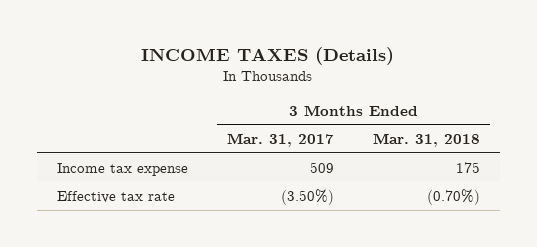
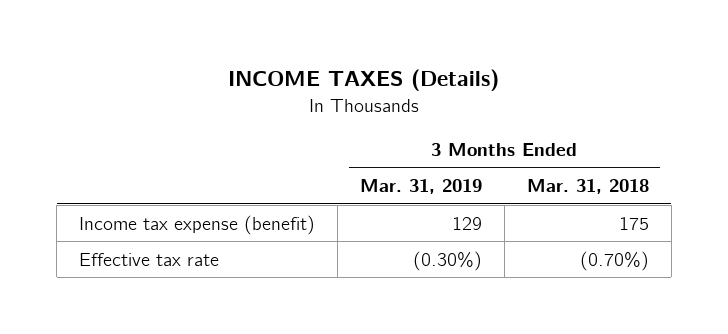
- | 3 Months Ended Mar. 31, 2017 | 3 Months Ended Mar. 31, 2018
+ | 3 Months Ended Mar. 31, 2019 | 3 Months Ended Mar. 31, 2018
- Income tax expense | 509 | 175
+ Income tax expense (benefit) | 129 | 175

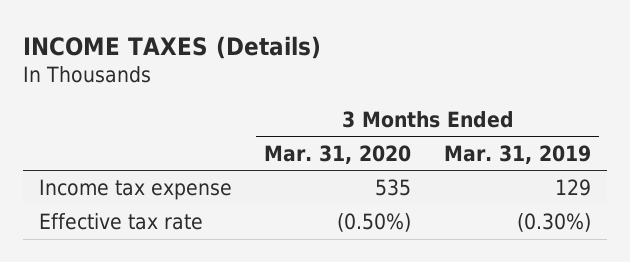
- | 3 Months Ended Mar. 31, 2019 | 3 Months Ended Mar. 31, 2018
+ | 3 Months Ended Mar. 31, 2020 | 3 Months Ended Mar. 31, 2019
- Income tax expense (benefit) | 129 | 175
+ Income tax expense | 535 | 129

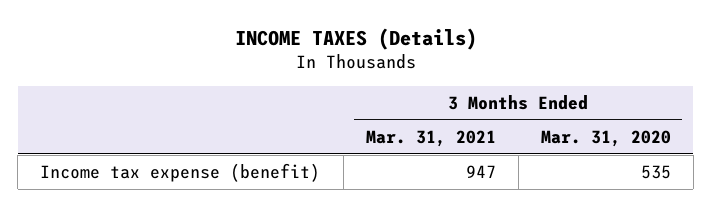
- | 3 Months Ended Mar. 31, 2020 | 3 Months Ended Mar. 31, 2019
+ | 3 Months Ended Mar. 31, 2021 | 3 Months Ended Mar. 31, 2020
- Income tax expense | 535 | 129
- Effective tax rate | (0.50%) | (0.30%)
+ Income tax expense (benefit) | 947 | 535

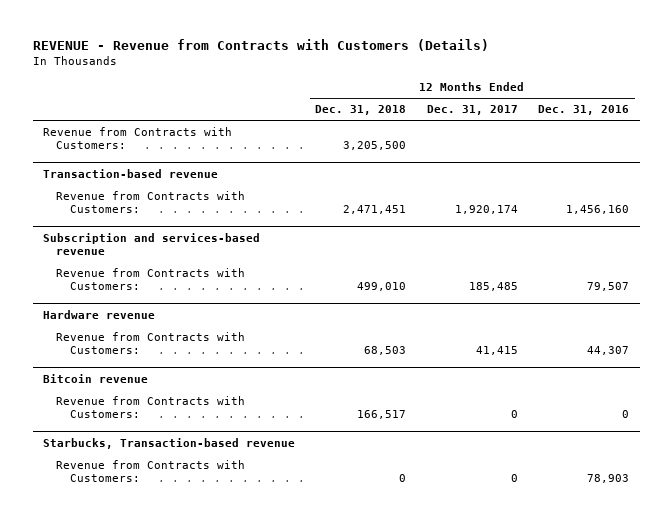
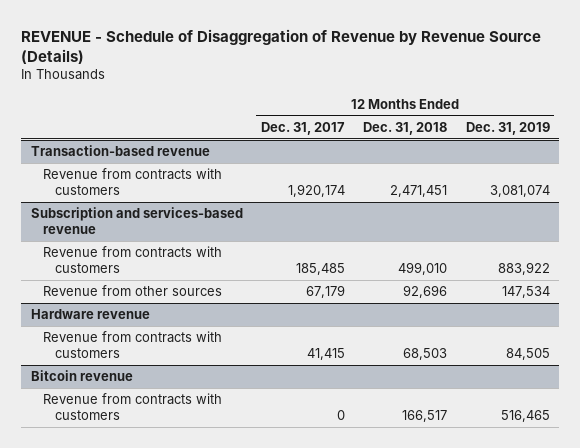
- REVENUE - Revenue from Contracts with Customers (Details)
+ REVENUE - Schedule of Disaggregation of Revenue by Revenue Source (Details)
- | 12 Months Ended Dec. 31, 2018 | 12 Months Ended Dec. 31, 2017 | 12 Months Ended Dec. 31, 2016
+ | 12 Months Ended Dec. 31, 2017 | 12 Months Ended Dec. 31, 2018 | 12 Months Ended Dec. 31, 2019
- Revenue from Contracts with Customers: | 3,205,500 | |
@ Transaction-based revenue
- Revenue from Contracts with Customers: | 2,471,451 | 1,920,174 | 1,456,160
+ Revenue from contracts with customers | 1,920,174 | 2,471,451 | 3,081,074
@ Subscription and services-based revenue
- Revenue from Contracts with Customers: | 499,010 | 185,485 | 79,507
+ Revenue from contracts with customers | 185,485 | 499,010 | 883,922
+ Revenue from other sources | 67,179 | 92,696 | 147,534
@ Hardware revenue
- Revenue from Contracts with Customers: | 68,503 | 41,415 | 44,307
+ Revenue from contracts with customers | 41,415 | 68,503 | 84,505
@ Bitcoin revenue
- Revenue from Contracts with Customers: | 166,517 | 0 | 0
- Starbucks, Transaction-based revenue
- Revenue from Contracts with Customers: | 0 | 0 | 78,903
@ Bitcoin revenue
+ Revenue from contracts with customers | 0 | 166,517 | 516,465

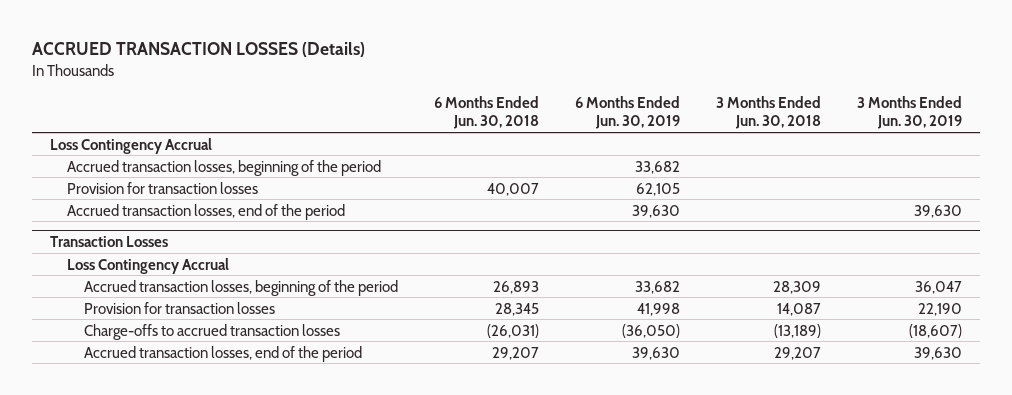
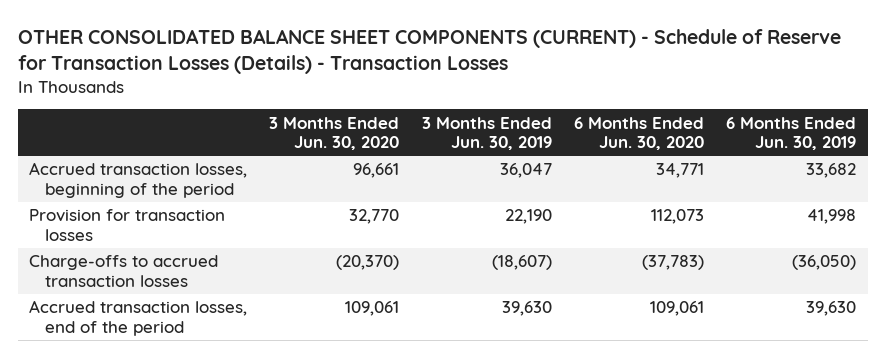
- ACCRUED TRANSACTION LOSSES (Details)
+ OTHER CONSOLIDATED BALANCE SHEET COMPONENTS (CURRENT) - Schedule of Reserve for Transaction Losses (Details) - Transaction Losses
- | 6 Months Ended Jun. 30, 2018 | 6 Months Ended Jun. 30, 2019 | 3 Months Ended Jun. 30, 2018 | 3 Months Ended Jun. 30, 2019
+ | 3 Months Ended Jun. 30, 2020 | 3 Months Ended Jun. 30, 2019 | 6 Months Ended Jun. 30, 2020 | 6 Months Ended Jun. 30, 2019
- Loss Contingency Accrual
- Accrued transaction losses, beginning of the period | | 33,682 | |
- Provision for transaction losses | 40,007 | 62,105 | |
- Accrued transaction losses, end of the period | | 39,630 | | 39,630
- Transaction Losses
- Loss Contingency Accrual

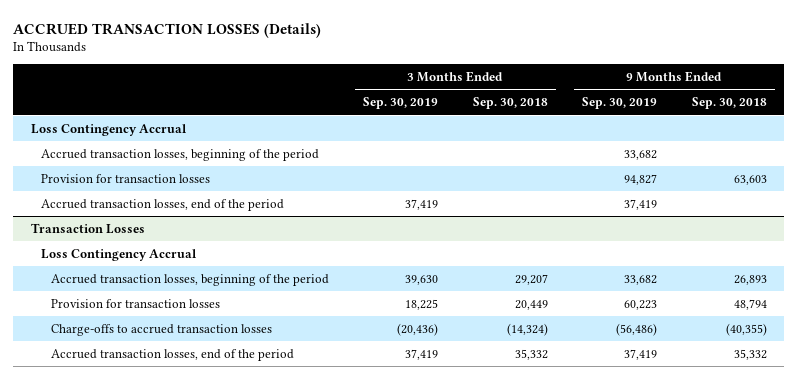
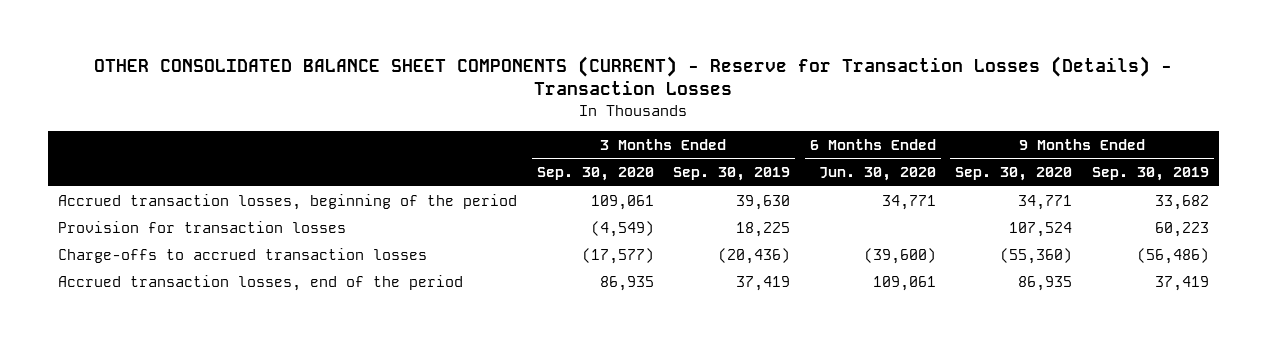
- ACCRUED TRANSACTION LOSSES (Details)
+ OTHER CONSOLIDATED BALANCE SHEET COMPONENTS (CURRENT) - Reserve for Transaction Losses (Details) - Transaction Losses
- | 3 Months Ended Sep. 30, 2019 | 3 Months Ended Sep. 30, 2018 | 9 Months Ended Sep. 30, 2019 | 9 Months Ended Sep. 30, 2018
+ | 3 Months Ended Sep. 30, 2020 | 3 Months Ended Sep. 30, 2019 | 6 Months Ended Jun. 30, 2020 | 9 Months Ended Sep. 30, 2020 | 9 Months Ended Sep. 30, 2019
- Loss Contingency Accrual
- Accrued transaction losses, beginning of the period | | | 33,682 |
- Provision for transaction losses | | | 94,827 | 63,603
- Accrued transaction losses, end of the period | 37,419 | | 37,419 |
- Transaction Losses
- Loss Contingency Accrual

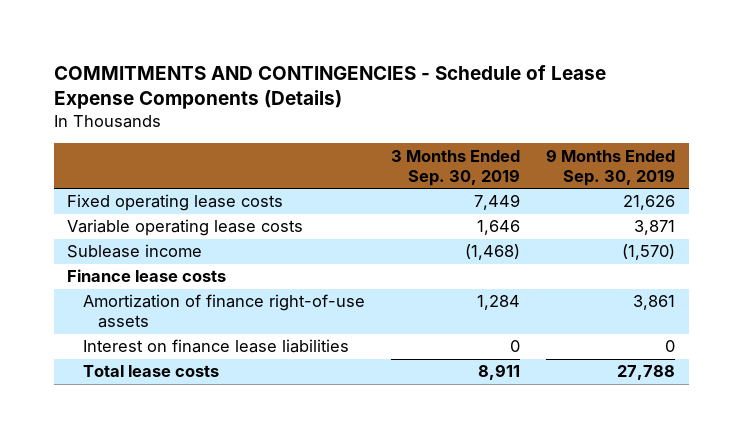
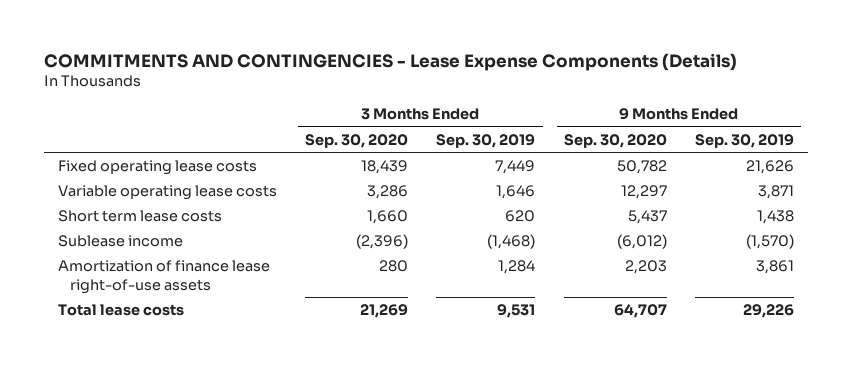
- COMMITMENTS AND CONTINGENCIES - Schedule of Lease Expense Components (Details)
+ COMMITMENTS AND CONTINGENCIES - Lease Expense Components (Details)
- | 3 Months Ended Sep. 30, 2019 | 9 Months Ended Sep. 30, 2019
+ | 3 Months Ended Sep. 30, 2020 | 3 Months Ended Sep. 30, 2019 | 9 Months Ended Sep. 30, 2020 | 9 Months Ended Sep. 30, 2019
+ Short term lease costs | 1,660 | 620 | 5,437 | 1,438
- Finance lease costs
- Amortization of finance right-of-use assets | 1,284 | 3,861
- Interest on finance lease liabilities | 0 | 0
- Total lease costs | 8,911 | 27,788
+ Amortization of finance lease right-of-use assets | 280 | 1,284 | 2,203 | 3,861
+ Total lease costs | 21,269 | 9,531 | 64,707 | 29,226

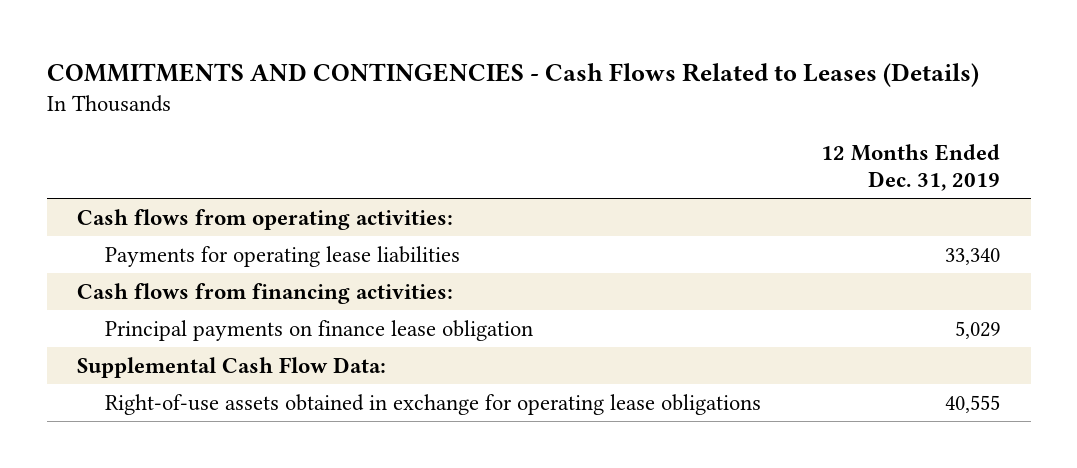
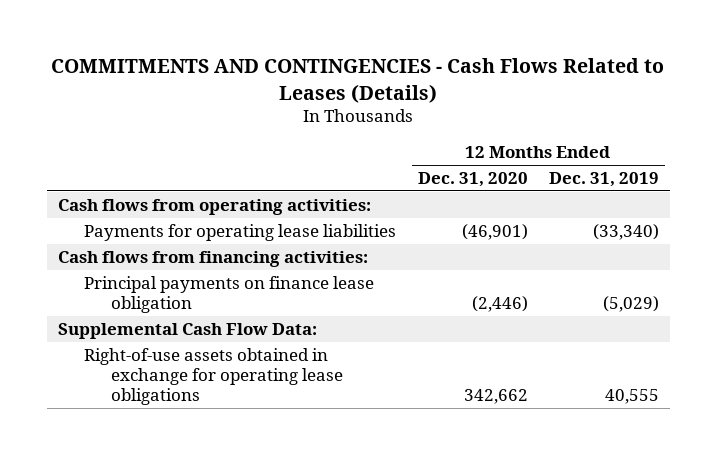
- | 12 Months Ended Dec. 31, 2019
+ | 12 Months Ended Dec. 31, 2020 | 12 Months Ended Dec. 31, 2019
- Payments for operating lease liabilities | 33,340
+ Payments for operating lease liabilities | (46,901) | (33,340)
- Principal payments on finance lease obligation | 5,029
+ Principal payments on finance lease obligation | (2,446) | (5,029)

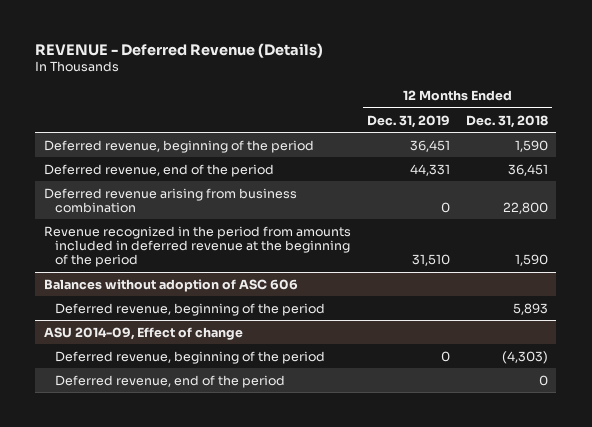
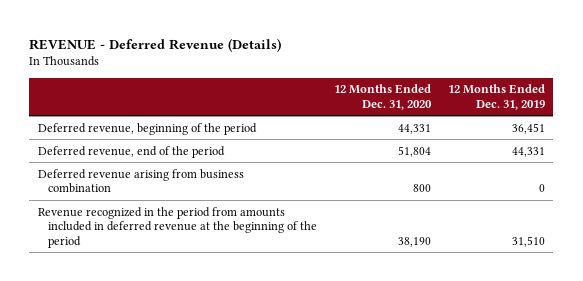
- | 12 Months Ended Dec. 31, 2019 | 12 Months Ended Dec. 31, 2018
+ | 12 Months Ended Dec. 31, 2020 | 12 Months Ended Dec. 31, 2019
- Balances without adoption of ASC 606
- Deferred revenue, beginning of the period | | 5,893
- ASU 2014-09, Effect of change
- Deferred revenue, beginning of the period | 0 | (4,303)
- Deferred revenue, end of the period | | 0

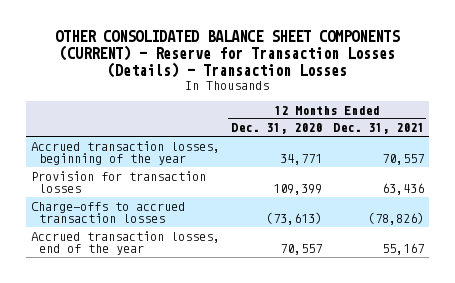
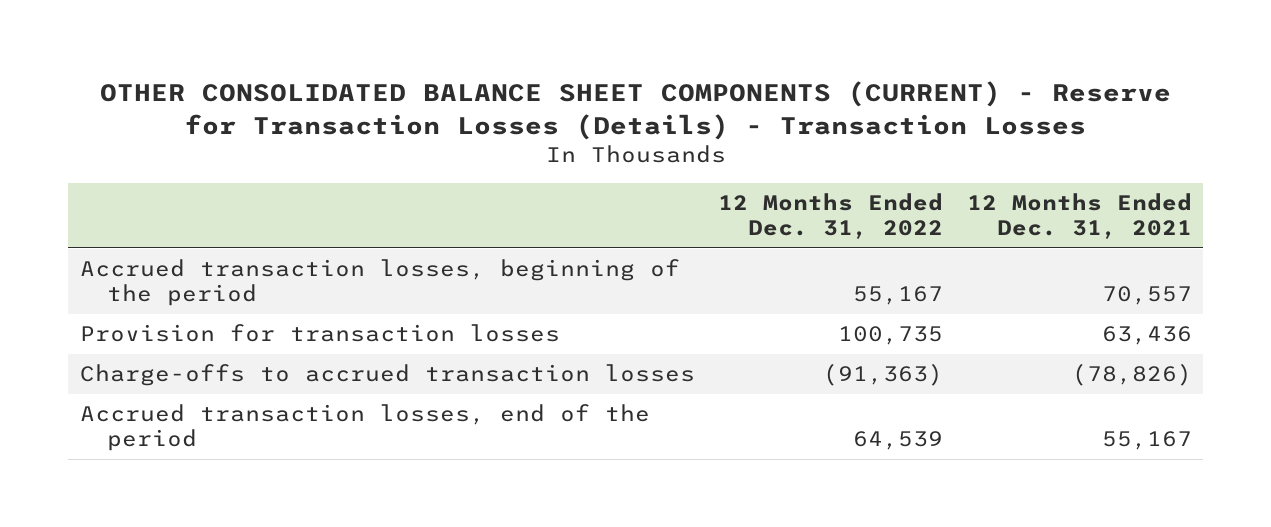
- | 12 Months Ended Dec. 31, 2020 | 12 Months Ended Dec. 31, 2021
+ | 12 Months Ended Dec. 31, 2022 | 12 Months Ended Dec. 31, 2021
- Accrued transaction losses, beginning of the year | 34,771 | 70,557
+ Accrued transaction losses, beginning of the period | 55,167 | 70,557
- Accrued transaction losses, end of the year | 70,557 | 55,167
+ Accrued transaction losses, end of the period | 64,539 | 55,167

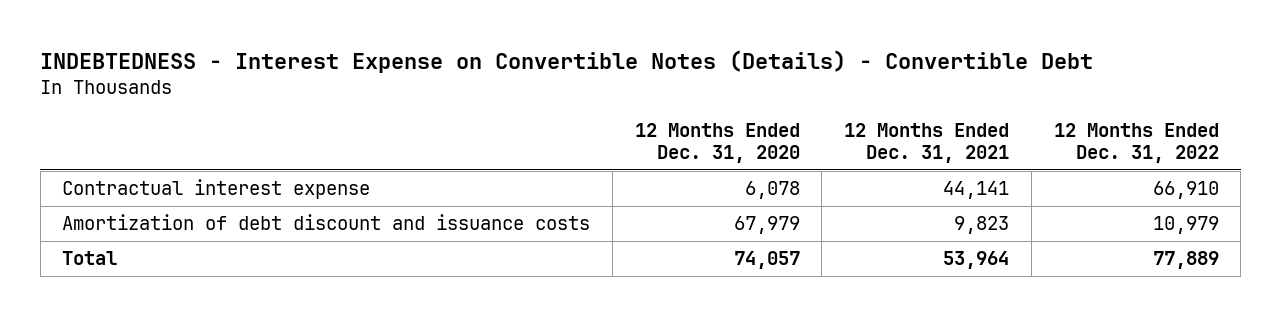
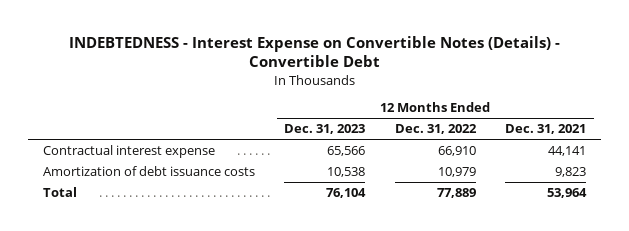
- | 12 Months Ended Dec. 31, 2020 | 12 Months Ended Dec. 31, 2021 | 12 Months Ended Dec. 31, 2022
+ | 12 Months Ended Dec. 31, 2023 | 12 Months Ended Dec. 31, 2022 | 12 Months Ended Dec. 31, 2021
- Amortization of debt discount and issuance costs | 67,979 | 9,823 | 10,979
+ Amortization of debt issuance costs | 10,538 | 10,979 | 9,823

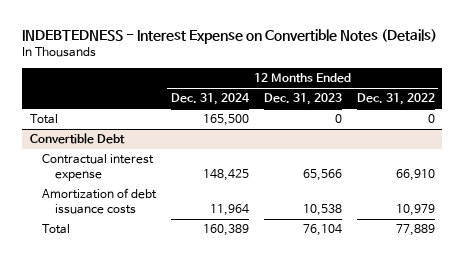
- INDEBTEDNESS - Interest Expense on Convertible Notes (Details) - Convertible Debt
+ INDEBTEDNESS - Interest Expense on Convertible Notes (Details)
- | 12 Months Ended Dec. 31, 2023 | 12 Months Ended Dec. 31, 2022 | 12 Months Ended Dec. 31, 2021
+ | 12 Months Ended Dec. 31, 2024 | 12 Months Ended Dec. 31, 2023 | 12 Months Ended Dec. 31, 2022
+ Total | 165,500 | 0 | 0
+ Convertible Debt

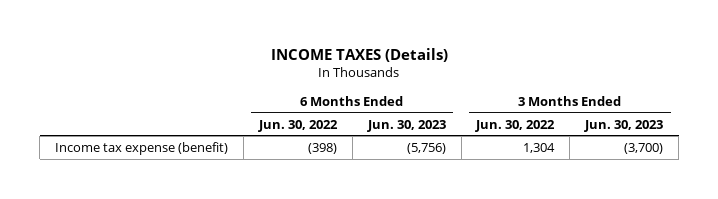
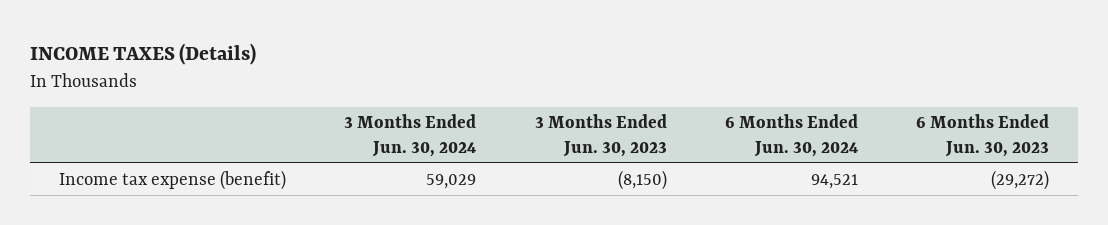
- | 6 Months Ended Jun. 30, 2022 | 6 Months Ended Jun. 30, 2023 | 3 Months Ended Jun. 30, 2022 | 3 Months Ended Jun. 30, 2023
+ | 3 Months Ended Jun. 30, 2024 | 3 Months Ended Jun. 30, 2023 | 6 Months Ended Jun. 30, 2024 | 6 Months Ended Jun. 30, 2023
- Income tax expense (benefit) | (398) | (5,756) | 1,304 | (3,700)
+ Income tax expense (benefit) | 59,029 | (8,150) | 94,521 | (29,272)

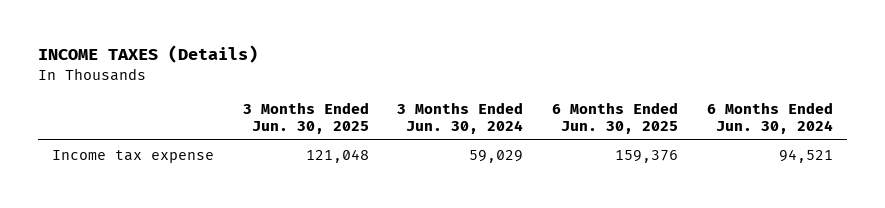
- | 3 Months Ended Jun. 30, 2024 | 3 Months Ended Jun. 30, 2023 | 6 Months Ended Jun. 30, 2024 | 6 Months Ended Jun. 30, 2023
+ | 3 Months Ended Jun. 30, 2025 | 3 Months Ended Jun. 30, 2024 | 6 Months Ended Jun. 30, 2025 | 6 Months Ended Jun. 30, 2024
- Income tax expense (benefit) | 59,029 | (8,150) | 94,521 | (29,272)
+ Income tax expense | 121,048 | 59,029 | 159,376 | 94,521

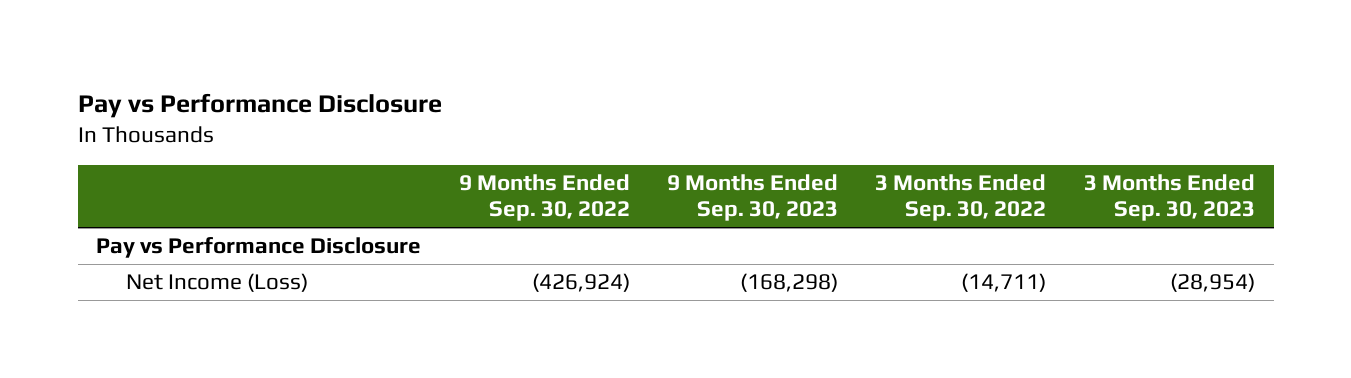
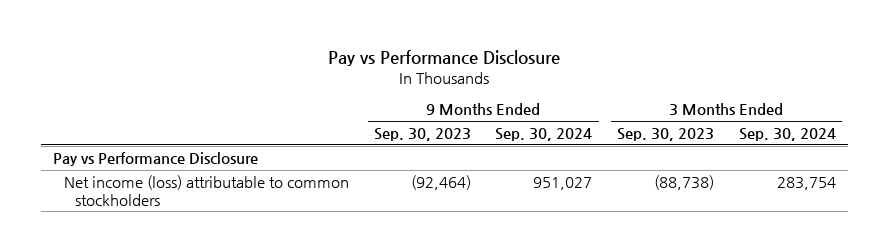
- | 9 Months Ended Sep. 30, 2022 | 9 Months Ended Sep. 30, 2023 | 3 Months Ended Sep. 30, 2022 | 3 Months Ended Sep. 30, 2023
+ | 9 Months Ended Sep. 30, 2023 | 9 Months Ended Sep. 30, 2024 | 3 Months Ended Sep. 30, 2023 | 3 Months Ended Sep. 30, 2024
- Net Income (Loss) | (426,924) | (168,298) | (14,711) | (28,954)
+ Net income (loss) attributable to common stockholders | (92,464) | 951,027 | (88,738) | 283,754

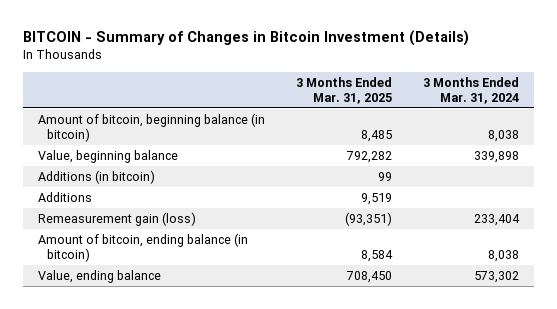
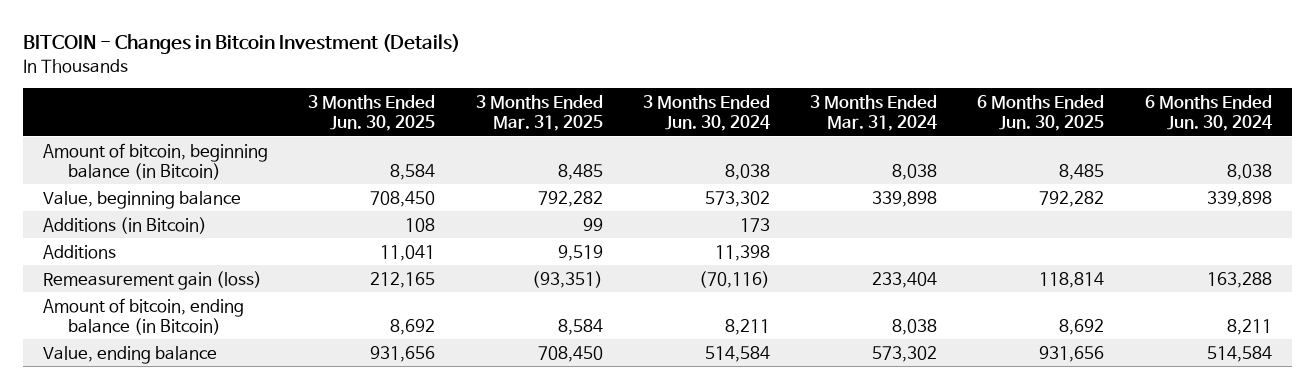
- BITCOIN - Summary of Changes in Bitcoin Investment (Details)
+ BITCOIN - Changes in Bitcoin Investment (Details)
- | 3 Months Ended Mar. 31, 2025 | 3 Months Ended Mar. 31, 2024
+ | 3 Months Ended Jun. 30, 2025 | 3 Months Ended Mar. 31, 2025 | 3 Months Ended Jun. 30, 2024 | 3 Months Ended Mar. 31, 2024 | 6 Months Ended Jun. 30, 2025 | 6 Months Ended Jun. 30, 2024
- Amount of bitcoin, beginning balance (in bitcoin) | 8,485 | 8,038
+ Amount of bitcoin, beginning balance (in Bitcoin) | 8,584 | 8,485 | 8,038 | 8,038 | 8,485 | 8,038
- Additions (in bitcoin) | 99 |
+ Additions (in Bitcoin) | 108 | 99 | 173 | | |
- Amount of bitcoin, ending balance (in bitcoin) | 8,584 | 8,038
+ Amount of bitcoin, ending balance (in Bitcoin) | 8,692 | 8,584 | 8,211 | 8,038 | 8,692 | 8,211

